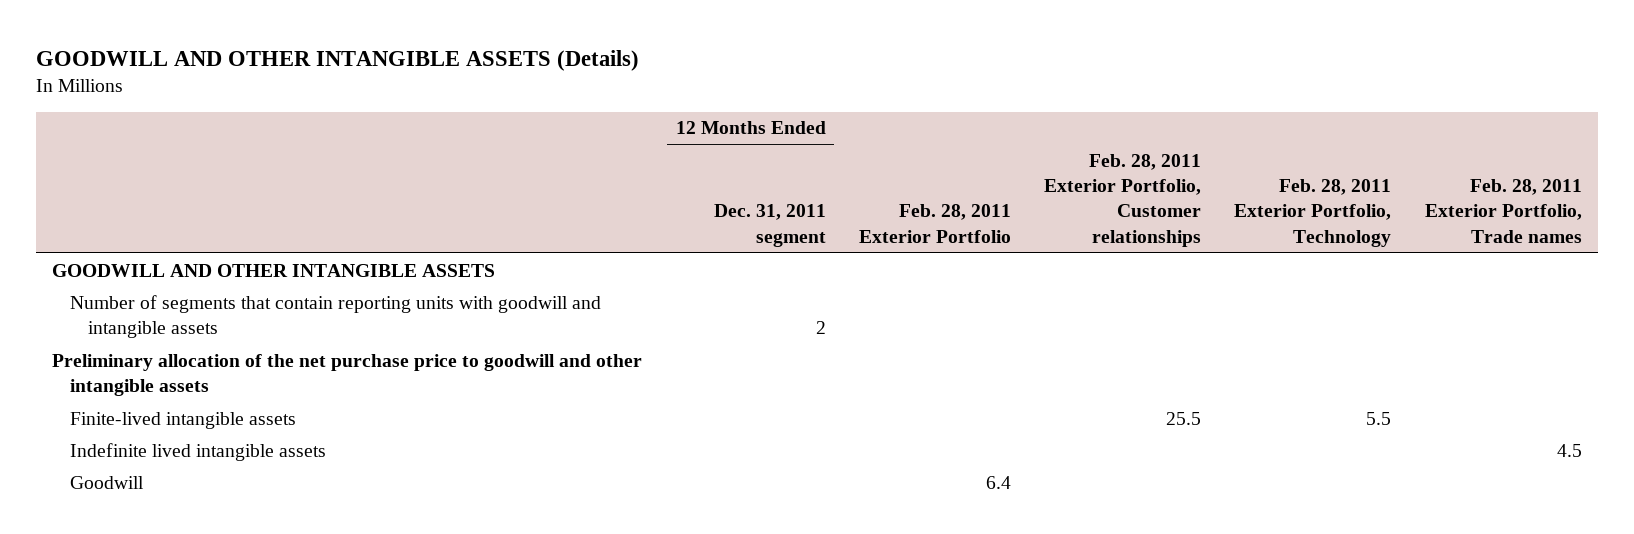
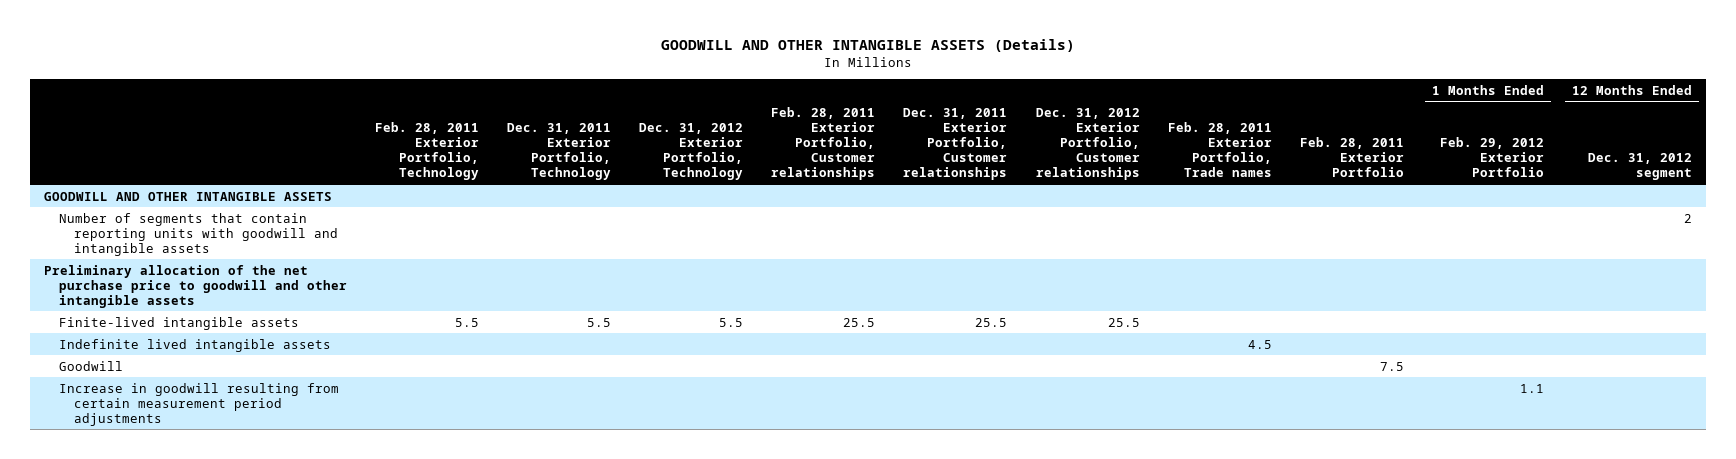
- | 12 Months Ended Dec. 31, 2011 segment | Feb. 28, 2011 Exterior Portfolio | Feb. 28, 2011 Exterior Portfolio, Customer relationships | Feb. 28, 2011 Exterior Portfolio, Technology | Feb. 28, 2011 Exterior Portfolio, Trade names
+ | Feb. 28, 2011 Exterior Portfolio, Technology | Dec. 31, 2011 Exterior Portfolio, Technology | Dec. 31, 2012 Exterior Portfolio, Technology | Feb. 28, 2011 Exterior Portfolio, Customer relationships | Dec. 31, 2011 Exterior Portfolio, Customer relationships | Dec. 31, 2012 Exterior Portfolio, Customer relationships | Feb. 28, 2011 Exterior Portfolio, Trade names | Feb. 28, 2011 Exterior Portfolio | 1 Months Ended Feb. 29, 2012 Exterior Portfolio | 12 Months Ended Dec. 31, 2012 segment
- Goodwill | | 6.4 | | |
+ Goodwill | | | | | | | | 7.5 | |
+ Increase in goodwill resulting from certain measurement period adjustments | | | | | | | | | 1.1 |

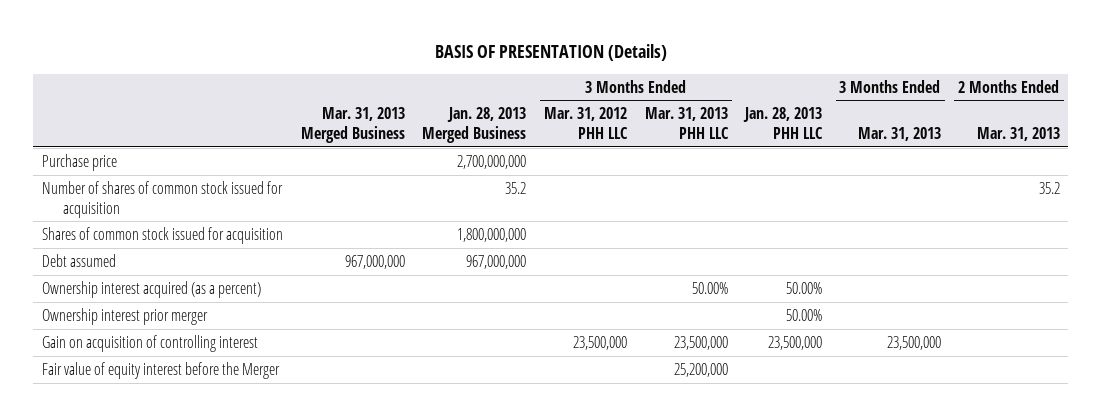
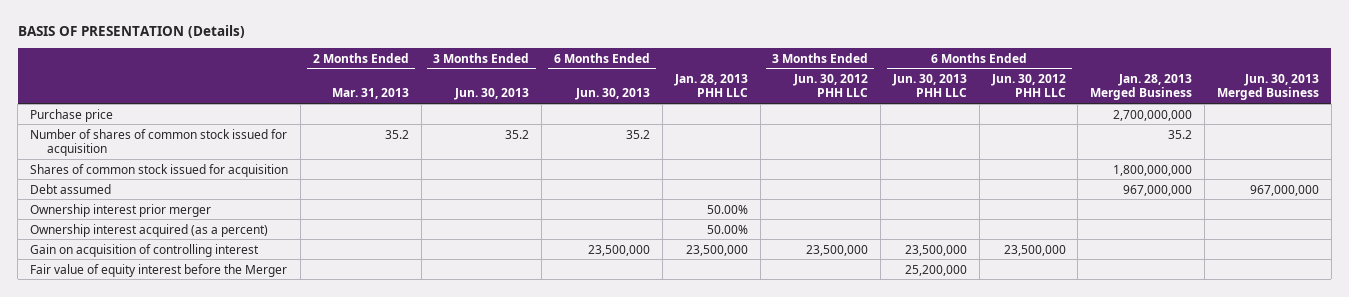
- | Mar. 31, 2013 Merged Business | Jan. 28, 2013 Merged Business | 3 Months Ended Mar. 31, 2012 PHH LLC | 3 Months Ended Mar. 31, 2013 PHH LLC | Jan. 28, 2013 PHH LLC | 3 Months Ended Mar. 31, 2013 | 2 Months Ended Mar. 31, 2013
+ | 2 Months Ended Mar. 31, 2013 | 3 Months Ended Jun. 30, 2013 | 6 Months Ended Jun. 30, 2013 | Jan. 28, 2013 PHH LLC | 3 Months Ended Jun. 30, 2012 PHH LLC | 6 Months Ended Jun. 30, 2013 PHH LLC | 6 Months Ended Jun. 30, 2012 PHH LLC | Jan. 28, 2013 Merged Business | Jun. 30, 2013 Merged Business
moved down: Ownership interest acquired (as a percent) | | | | 50.00% | | | | |

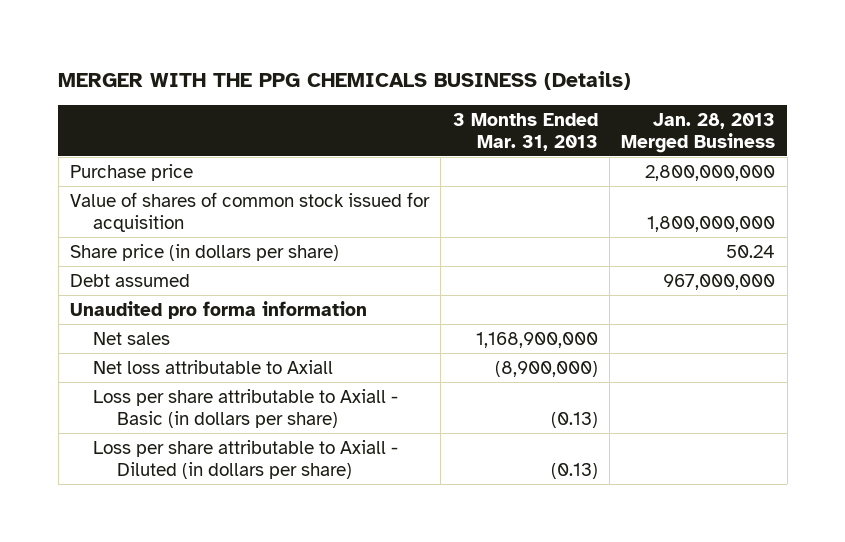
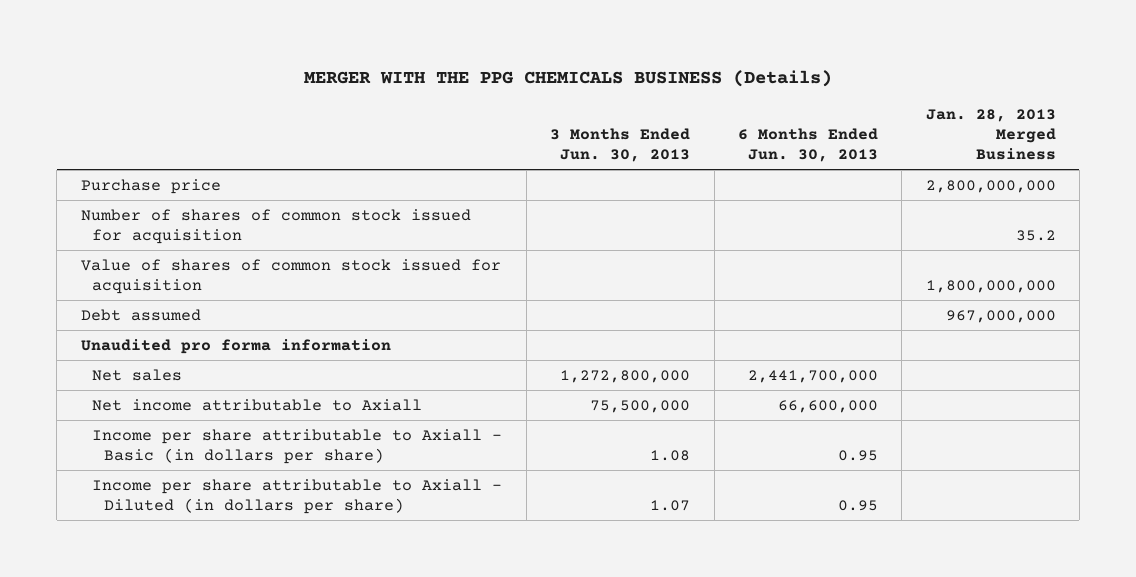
- | 3 Months Ended Mar. 31, 2013 | Jan. 28, 2013 Merged Business
+ | 3 Months Ended Jun. 30, 2013 | 6 Months Ended Jun. 30, 2013 | Jan. 28, 2013 Merged Business
+ Number of shares of common stock issued for acquisition | | | 35.2
- Share price (in dollars per share) | | 50.24
- Net loss attributable to Axiall | (8,900,000) |
- Loss per share attributable to Axiall - Basic (in dollars per share) | (0.13) |
- Loss per share attributable to Axiall - Diluted (in dollars per share) | (0.13) |
+ Net income attributable to Axiall | 75,500,000 | 66,600,000 |
+ Income per share attributable to Axiall - Basic (in dollars per share) | 1.08 | 0.95 |
+ Income per share attributable to Axiall - Diluted (in dollars per share) | 1.07 | 0.95 |

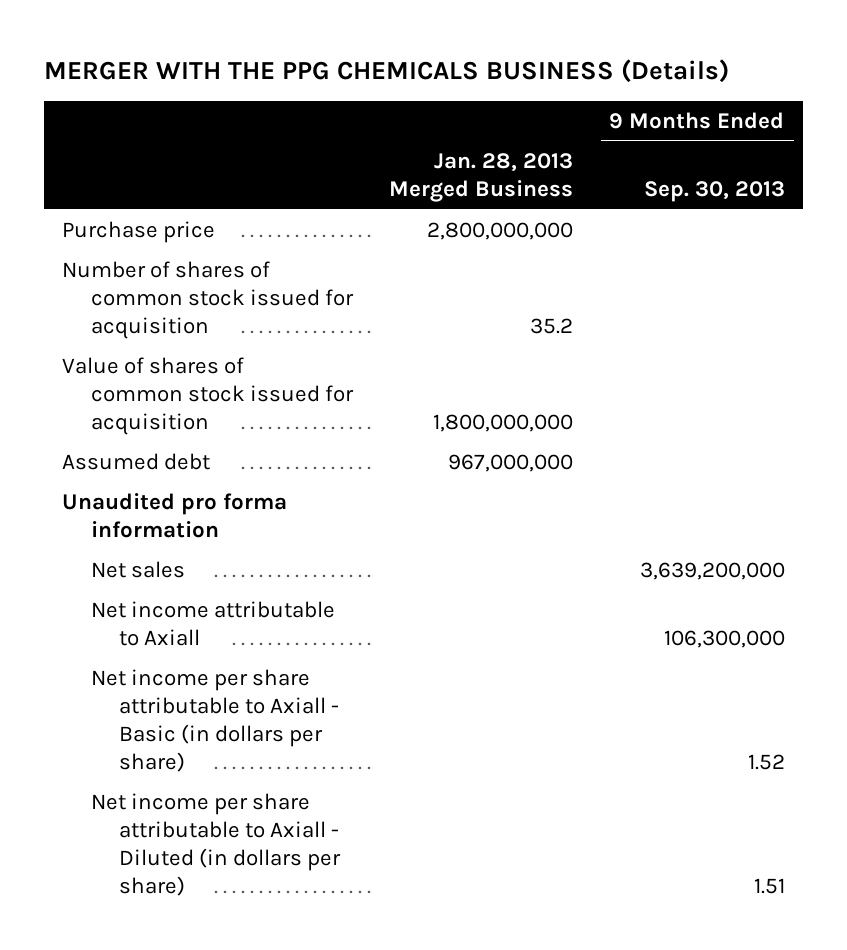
- | 3 Months Ended Jun. 30, 2013 | 6 Months Ended Jun. 30, 2013 | Jan. 28, 2013 Merged Business
+ | Jan. 28, 2013 Merged Business | 9 Months Ended Sep. 30, 2013
- Debt assumed | | | 967,000,000
+ Assumed debt | 967,000,000 |
- Income per share attributable to Axiall - Basic (in dollars per share) | 1.08 | 0.95 |
- Income per share attributable to Axiall - Diluted (in dollars per share) | 1.07 | 0.95 |
+ Net income per share attributable to Axiall - Basic (in dollars per share) | | 1.52
+ Net income per share attributable to Axiall - Diluted (in dollars per share) | | 1.51

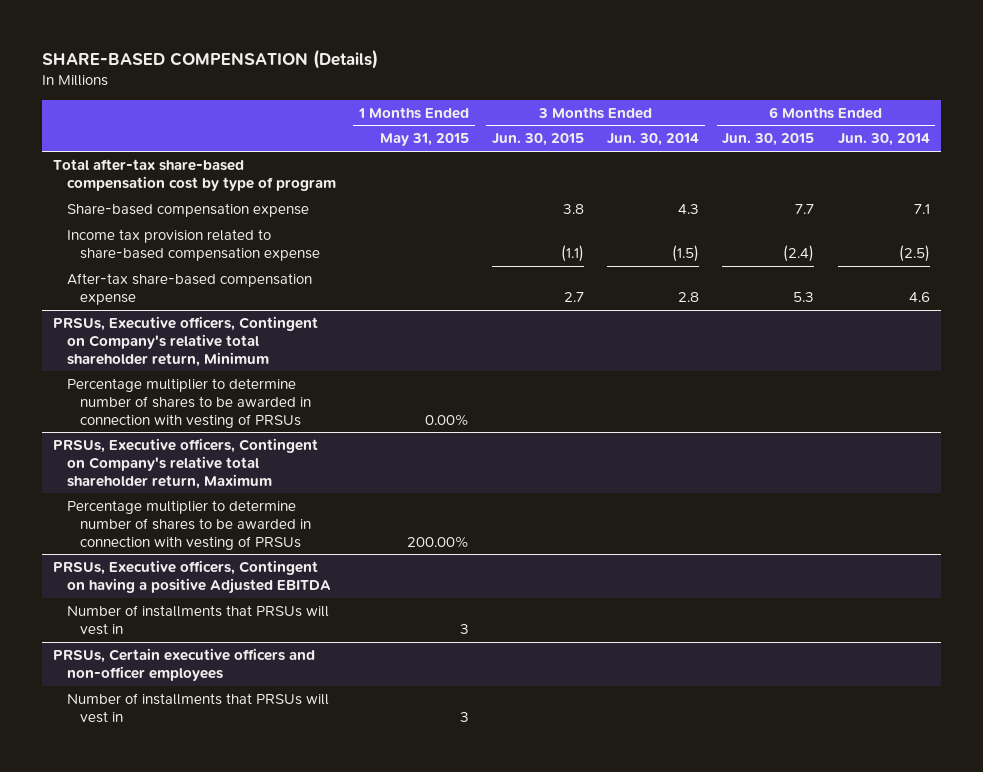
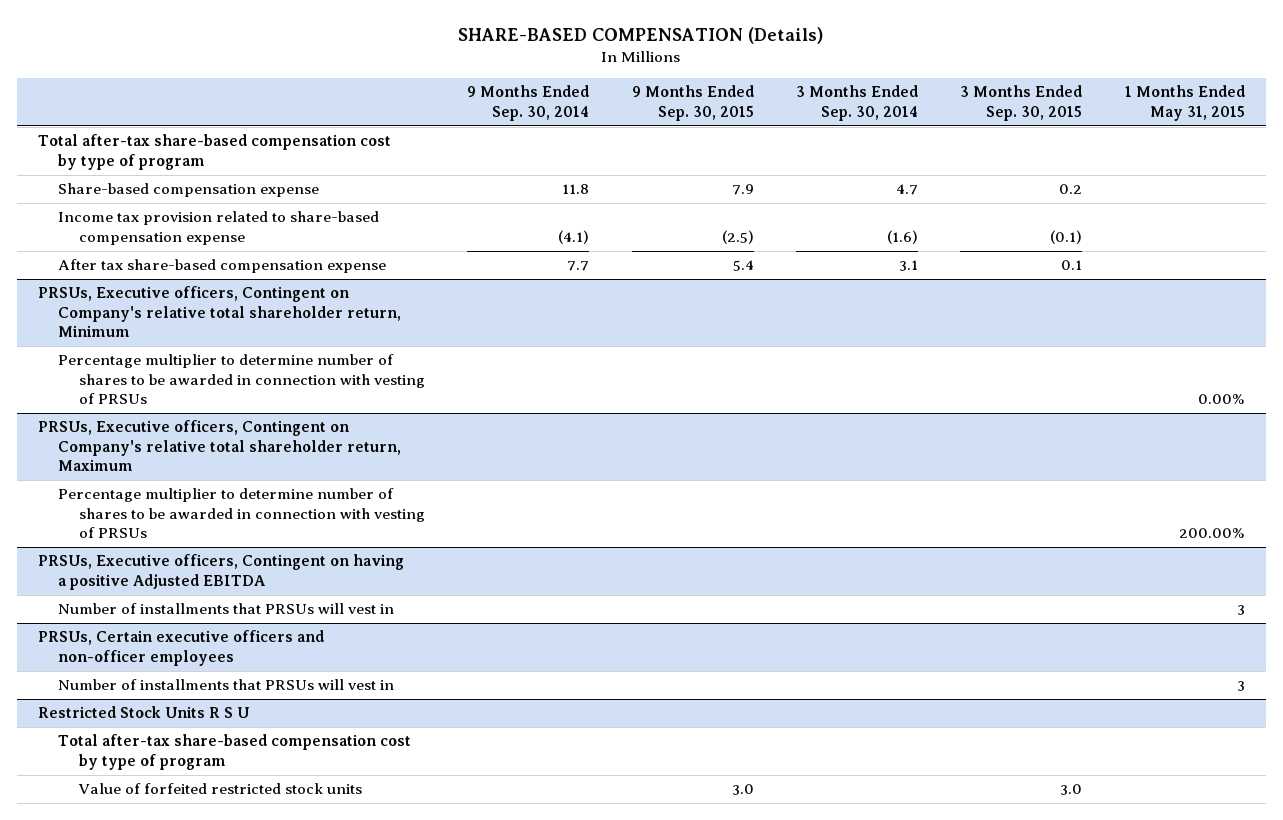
- | 1 Months Ended May 31, 2015 | 3 Months Ended Jun. 30, 2015 | 3 Months Ended Jun. 30, 2014 | 6 Months Ended Jun. 30, 2015 | 6 Months Ended Jun. 30, 2014
+ | 9 Months Ended Sep. 30, 2014 | 9 Months Ended Sep. 30, 2015 | 3 Months Ended Sep. 30, 2014 | 3 Months Ended Sep. 30, 2015 | 1 Months Ended May 31, 2015
- After-tax share-based compensation expense | | 2.7 | 2.8 | 5.3 | 4.6
+ After tax share-based compensation expense | 7.7 | 5.4 | 3.1 | 0.1 |
+ Restricted Stock Units R S U
+ Total after-tax share-based compensation cost by type of program
+ Value of forfeited restricted stock units | | 3.0 | | 3.0 |

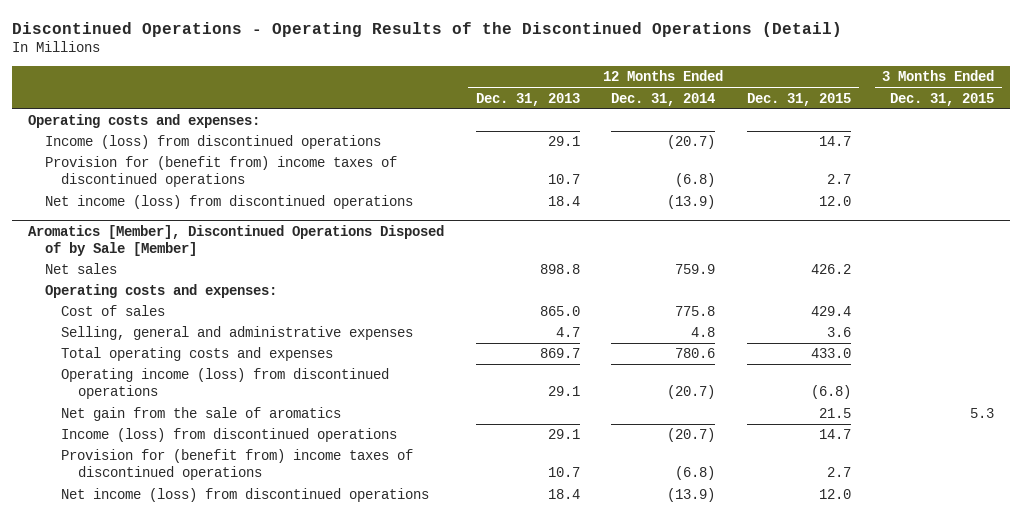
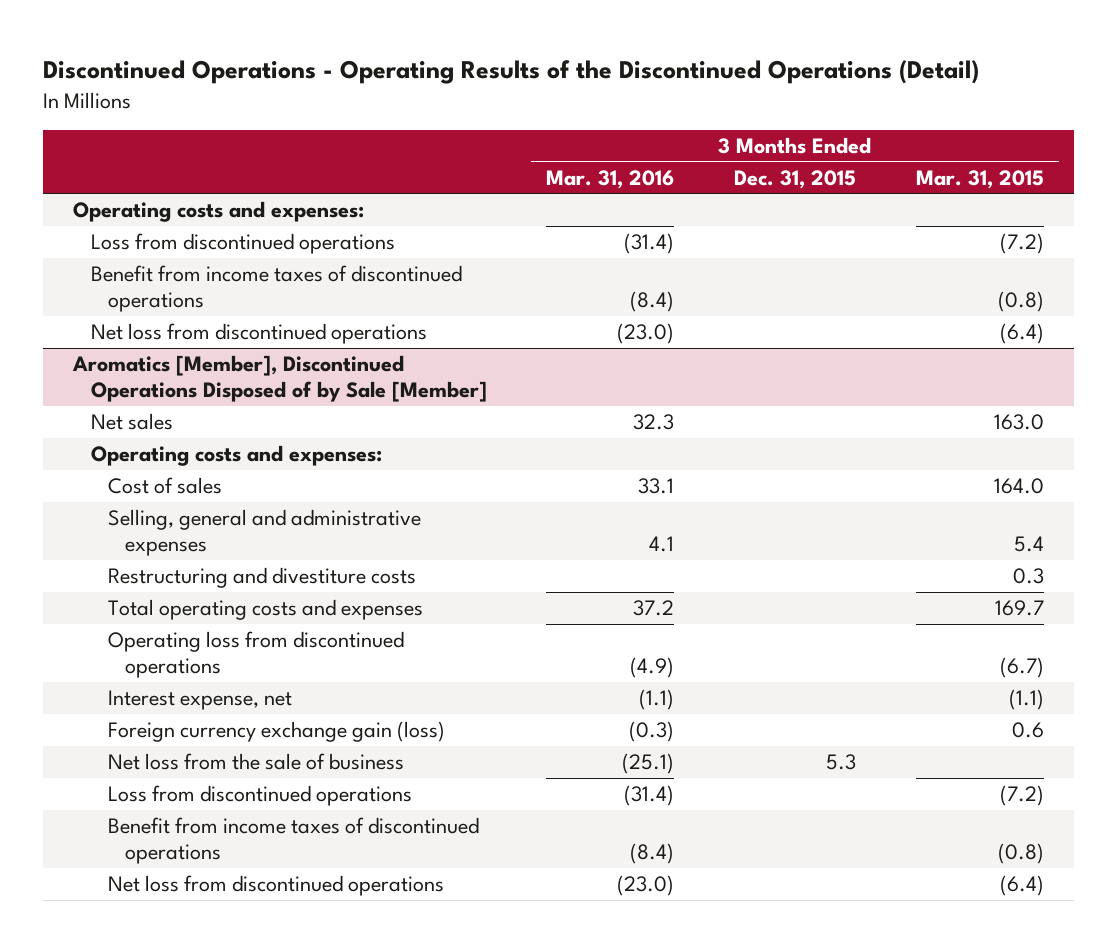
- | 12 Months Ended Dec. 31, 2013 | 12 Months Ended Dec. 31, 2014 | 12 Months Ended Dec. 31, 2015 | 3 Months Ended Dec. 31, 2015
+ | 3 Months Ended Mar. 31, 2016 | 3 Months Ended Dec. 31, 2015 | 3 Months Ended Mar. 31, 2015
- Income (loss) from discontinued operations | 29.1 | (20.7) | 14.7 |
- Provision for (benefit from) income taxes of discontinued operations | 10.7 | (6.8) | 2.7 |
- Net income (loss) from discontinued operations | 18.4 | (13.9) | 12.0 |
+ Loss from discontinued operations | (31.4) | | (7.2)
+ Benefit from income taxes of discontinued operations | (8.4) | | (0.8)
+ Net loss from discontinued operations | (23.0) | | (6.4)
@ Aromatics [Member], Discontinued Operations Disposed of by Sale [Member]
+ Restructuring and divestiture costs | | | 0.3
- Operating income (loss) from discontinued operations | 29.1 | (20.7) | (6.8) |
- Net gain from the sale of aromatics | | | 21.5 | 5.3
- Income (loss) from discontinued operations | 29.1 | (20.7) | 14.7 |
- Provision for (benefit from) income taxes of discontinued operations | 10.7 | (6.8) | 2.7 |
- Net income (loss) from discontinued operations | 18.4 | (13.9) | 12.0 |
+ Operating loss from discontinued operations | (4.9) | | (6.7)
+ Interest expense, net | (1.1) | | (1.1)
+ Foreign currency exchange gain (loss) | (0.3) | | 0.6
+ Net loss from the sale of business | (25.1) | 5.3 |
+ Loss from discontinued operations | (31.4) | | (7.2)
+ Benefit from income taxes of discontinued operations | (8.4) | | (0.8)
+ Net loss from discontinued operations | (23.0) | | (6.4)

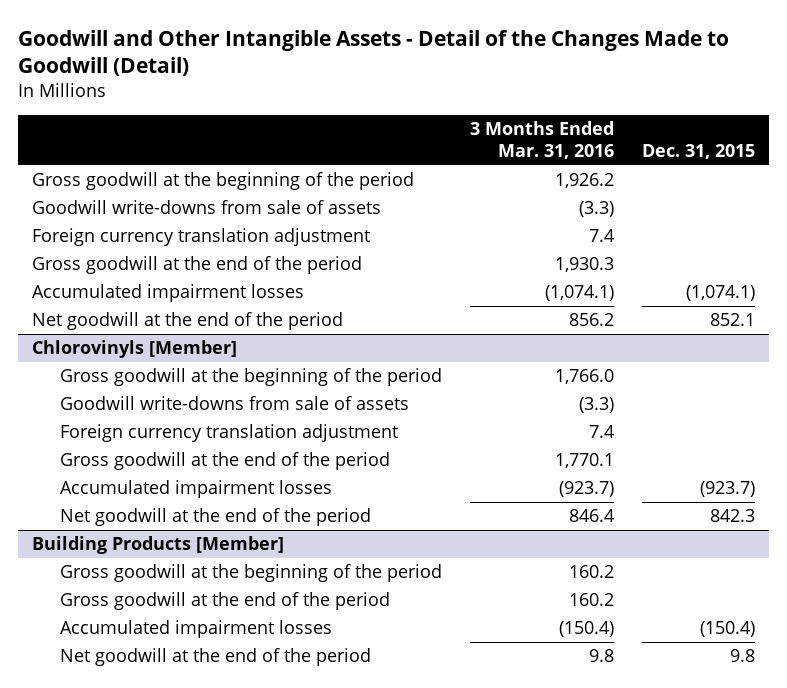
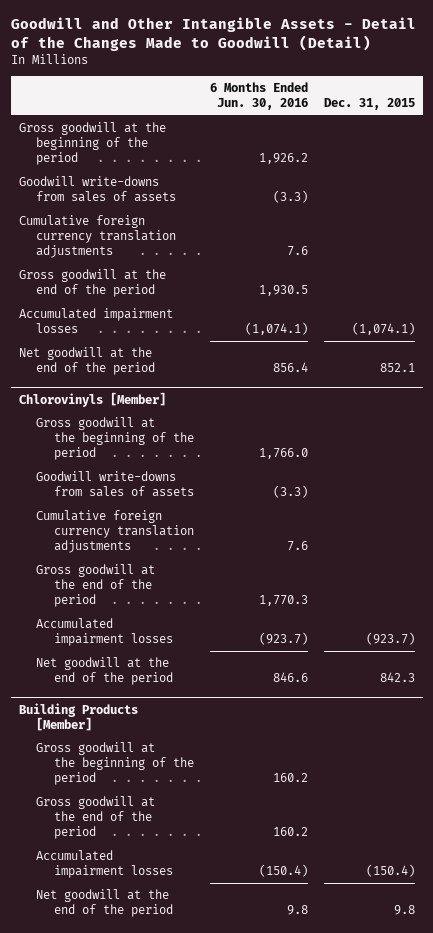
- | 3 Months Ended Mar. 31, 2016 | Dec. 31, 2015
+ | 6 Months Ended Jun. 30, 2016 | Dec. 31, 2015
- Goodwill write-downs from sale of assets | (3.3) |
- Foreign currency translation adjustment | 7.4 |
+ Goodwill write-downs from sales of assets | (3.3) |
+ Cumulative foreign currency translation adjustments | 7.6 |
@ Chlorovinyls [Member]
- Goodwill write-downs from sale of assets | (3.3) |
- Foreign currency translation adjustment | 7.4 |
+ Goodwill write-downs from sales of assets | (3.3) |
+ Cumulative foreign currency translation adjustments | 7.6 |

